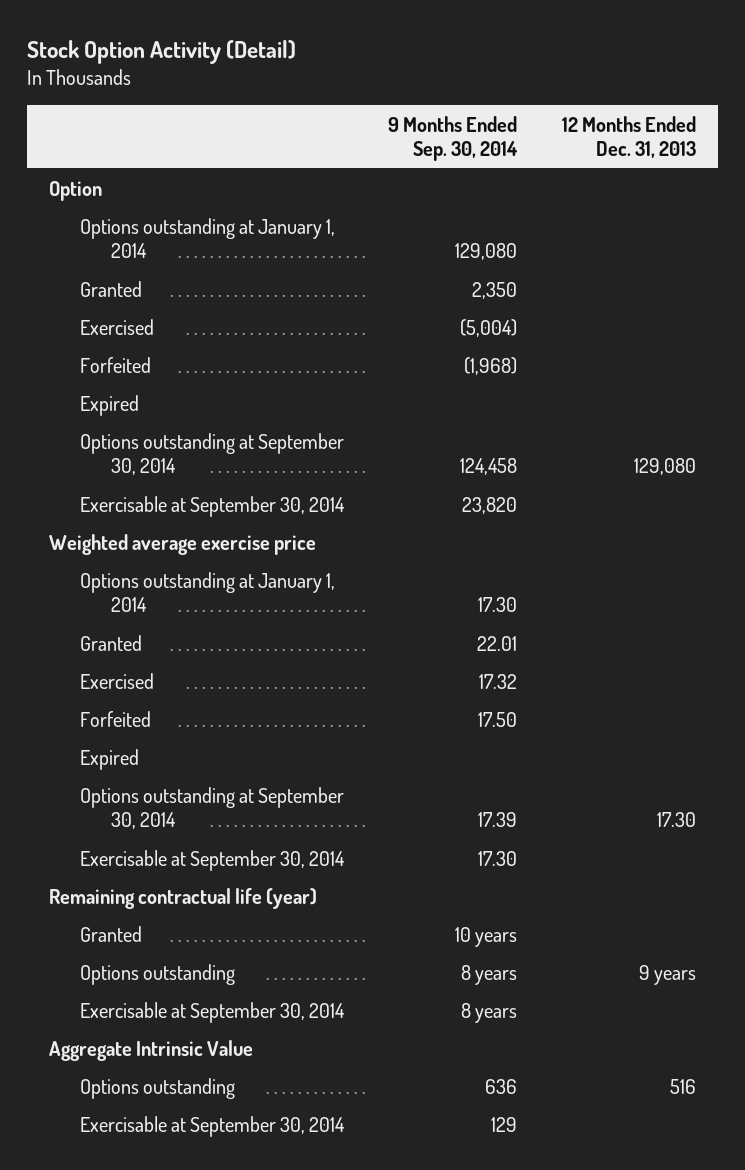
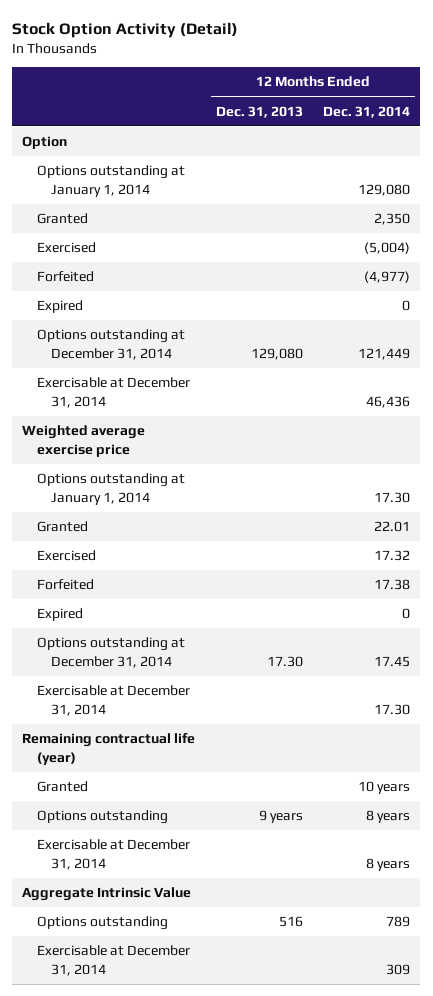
- | 9 Months Ended Sep. 30, 2014 | 12 Months Ended Dec. 31, 2013
+ | 12 Months Ended Dec. 31, 2013 | 12 Months Ended Dec. 31, 2014
- Options outstanding at September 30, 2014 | 124,458 | 129,080
- Exercisable at September 30, 2014 | 23,820 |
+ Options outstanding at December 31, 2014 | 129,080 | 121,449
+ Exercisable at December 31, 2014 | | 46,436
- Options outstanding at September 30, 2014 | 17.39 | 17.30
- Exercisable at September 30, 2014 | 17.30 |
+ Options outstanding at December 31, 2014 | 17.30 | 17.45
+ Exercisable at December 31, 2014 | | 17.30
- Exercisable at September 30, 2014 | 8 years |
+ Exercisable at December 31, 2014 | | 8 years
- Exercisable at September 30, 2014 | 129 |
+ Exercisable at December 31, 2014 | | 309

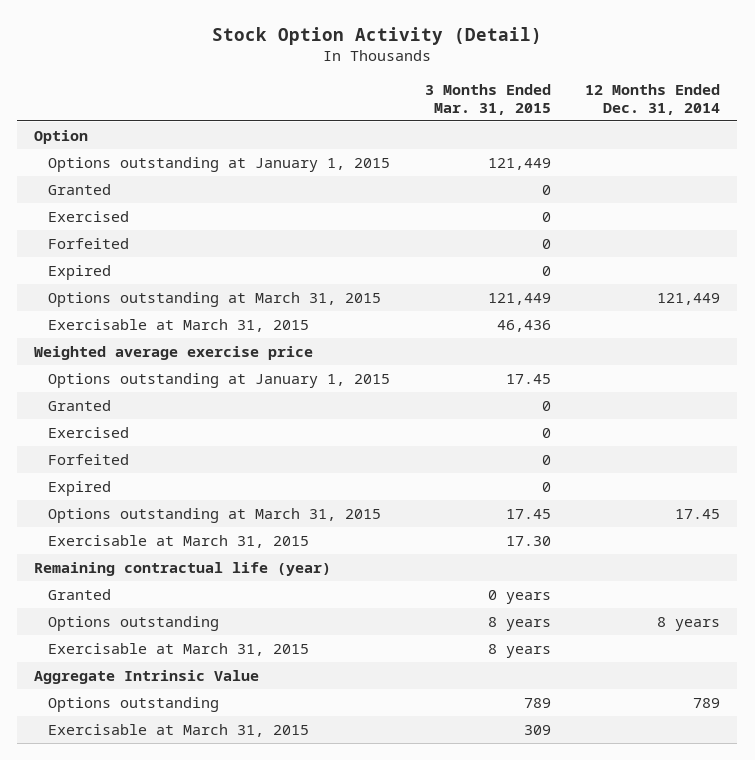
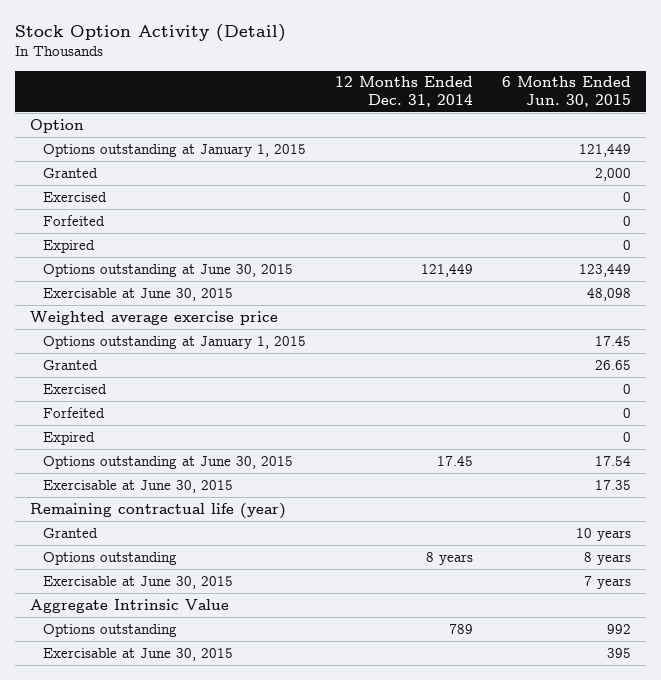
- | 3 Months Ended Mar. 31, 2015 | 12 Months Ended Dec. 31, 2014
+ | 12 Months Ended Dec. 31, 2014 | 6 Months Ended Jun. 30, 2015
- Options outstanding at March 31, 2015 | 121,449 | 121,449
- Exercisable at March 31, 2015 | 46,436 |
+ Options outstanding at June 30, 2015 | 121,449 | 123,449
+ Exercisable at June 30, 2015 | | 48,098
- Options outstanding at March 31, 2015 | 17.45 | 17.45
- Exercisable at March 31, 2015 | 17.30 |
+ Options outstanding at June 30, 2015 | 17.45 | 17.54
+ Exercisable at June 30, 2015 | | 17.35
- Exercisable at March 31, 2015 | 8 years |
+ Exercisable at June 30, 2015 | | 7 years
- Exercisable at March 31, 2015 | 309 |
+ Exercisable at June 30, 2015 | | 395

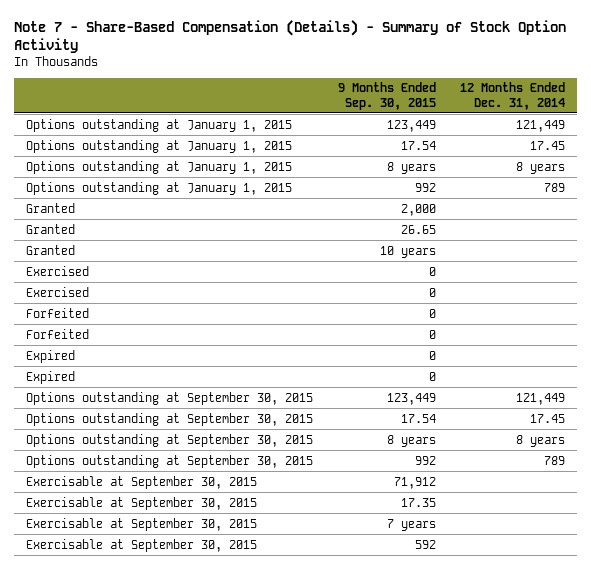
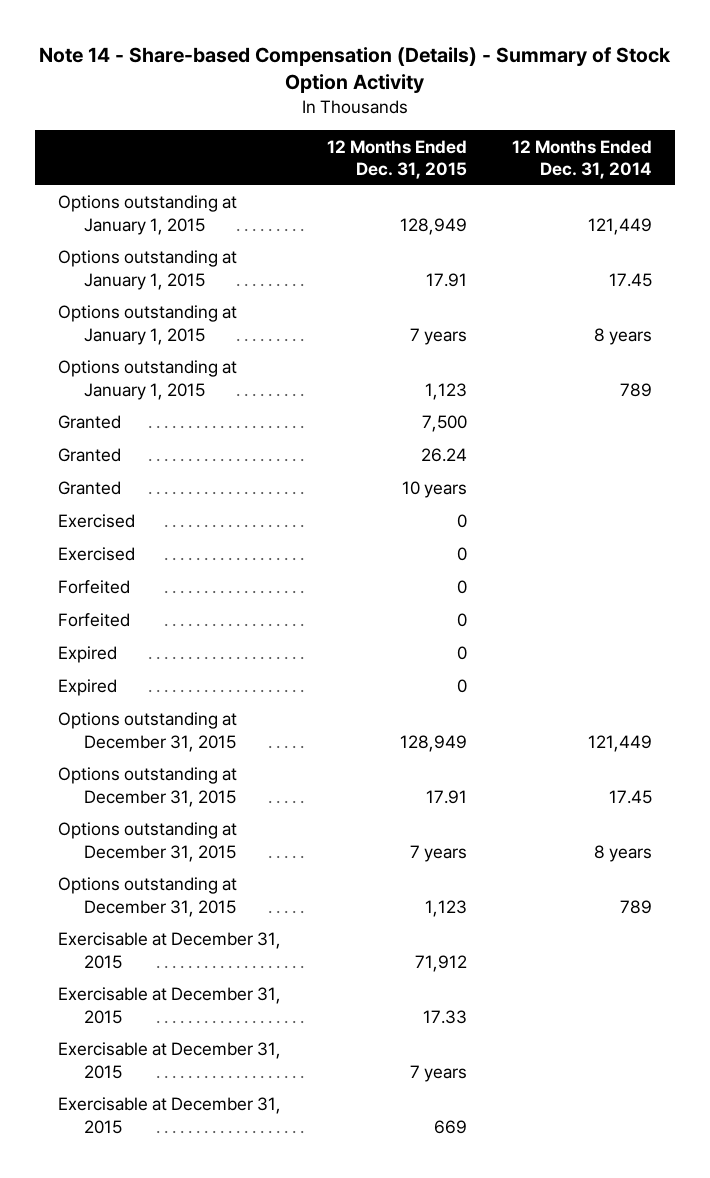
- Note 7 - Share-Based Compensation (Details) - Summary of Stock Option Activity
+ Note 14 - Share-based Compensation (Details) - Summary of Stock Option Activity
- | 9 Months Ended Sep. 30, 2015 | 12 Months Ended Dec. 31, 2014
+ | 12 Months Ended Dec. 31, 2015 | 12 Months Ended Dec. 31, 2014
- Options outstanding at September 30, 2015 | 123,449 | 121,449
- Options outstanding at September 30, 2015 | 17.54 | 17.45
- Options outstanding at September 30, 2015 | 8 years | 8 years
- Options outstanding at September 30, 2015 | 992 | 789
- Exercisable at September 30, 2015 | 71,912 |
- Exercisable at September 30, 2015 | 17.35 |
- Exercisable at September 30, 2015 | 7 years |
- Exercisable at September 30, 2015 | 592 |
+ Options outstanding at December 31, 2015 | 128,949 | 121,449
+ Options outstanding at December 31, 2015 | 17.91 | 17.45
+ Options outstanding at December 31, 2015 | 7 years | 8 years
+ Options outstanding at December 31, 2015 | 1,123 | 789
+ Exercisable at December 31, 2015 | 71,912 |
+ Exercisable at December 31, 2015 | 17.33 |
+ Exercisable at December 31, 2015 | 7 years |
+ Exercisable at December 31, 2015 | 669 |

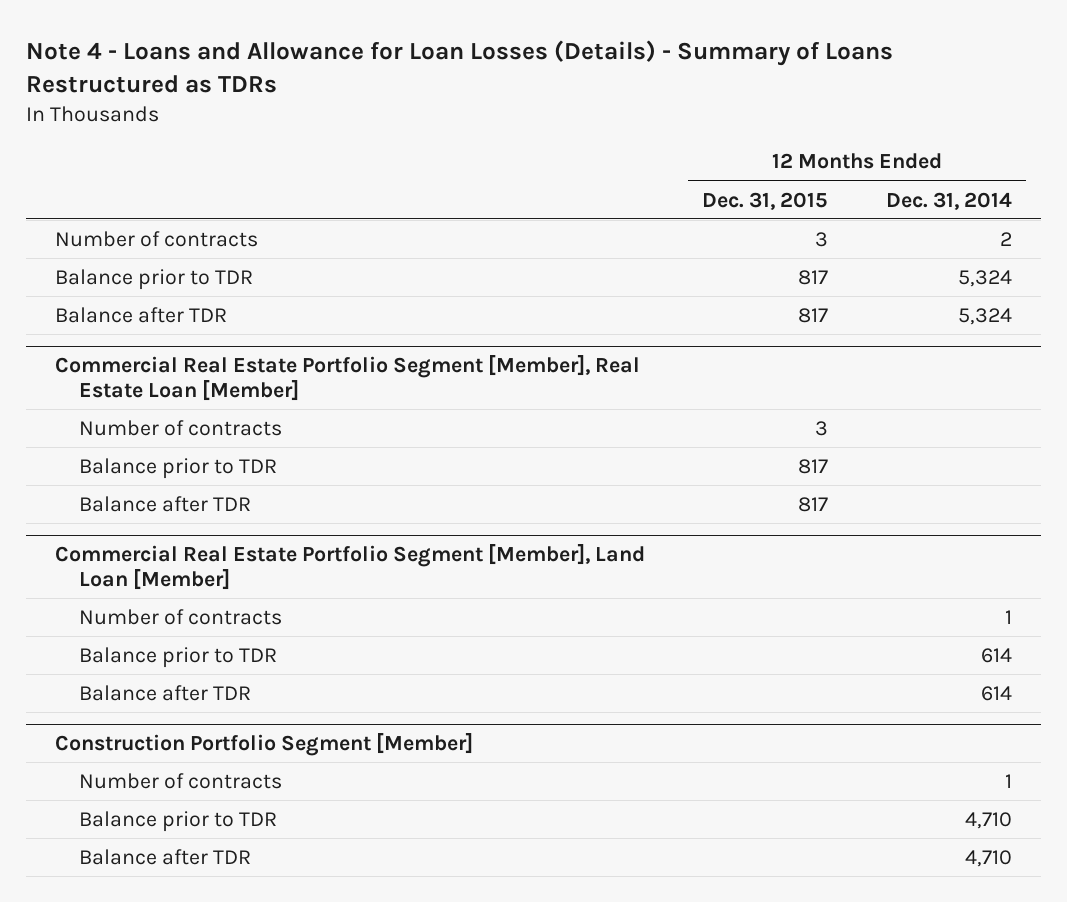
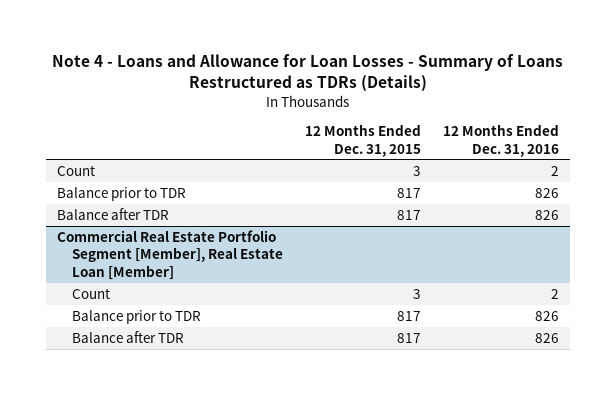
- Note 4 - Loans and Allowance for Loan Losses (Details) - Summary of Loans Restructured as TDRs
+ Note 4 - Loans and Allowance for Loan Losses - Summary of Loans Restructured as TDRs (Details)
- | 12 Months Ended Dec. 31, 2015 | 12 Months Ended Dec. 31, 2014
+ | 12 Months Ended Dec. 31, 2015 | 12 Months Ended Dec. 31, 2016
- Number of contracts | 3 | 2
+ Count | 3 | 2
@ Commercial Real Estate Portfolio Segment [Member], Real Estate Loan [Member]
- Number of contracts | 3 |
+ Count | 3 | 2
- Commercial Real Estate Portfolio Segment [Member], Land Loan [Member]
- Number of contracts | | 1
- Balance prior to TDR | | 614
- Balance after TDR | | 614
- Construction Portfolio Segment [Member]
- Number of contracts | | 1
- Balance prior to TDR | | 4,710
- Balance after TDR | | 4,710

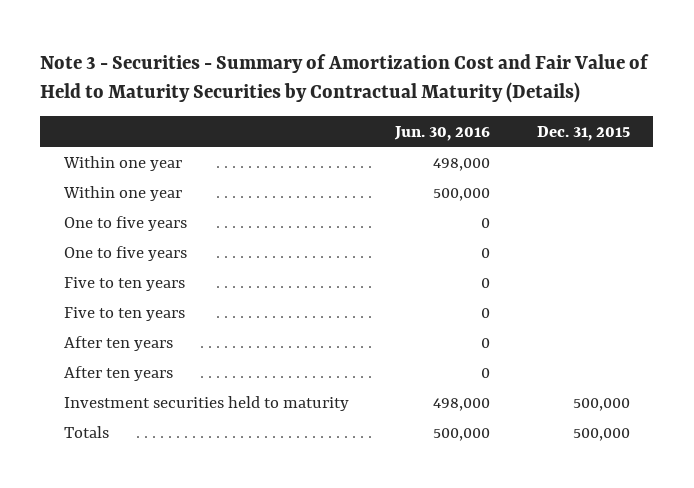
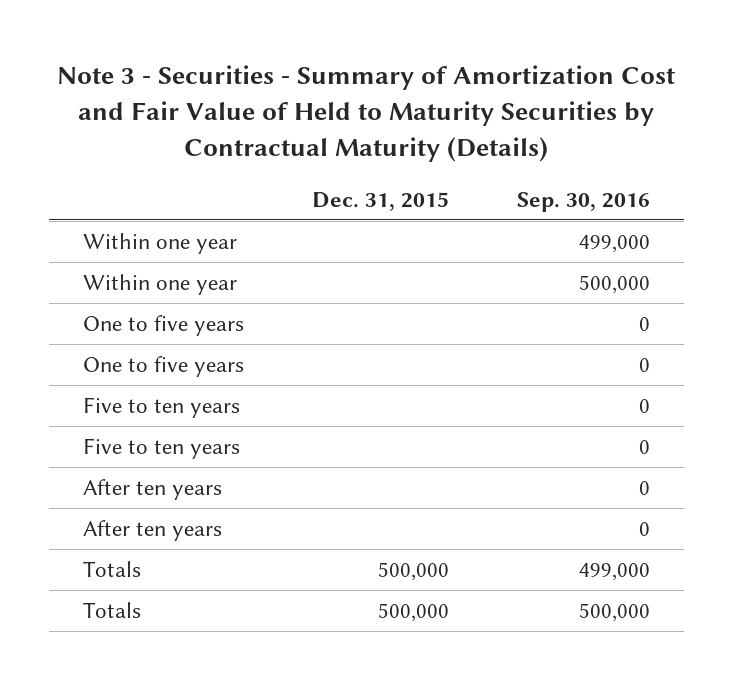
- | Jun. 30, 2016 | Dec. 31, 2015
+ | Dec. 31, 2015 | Sep. 30, 2016
- Investment securities held to maturity | 498,000 | 500,000
+ Totals | 500,000 | 500,000

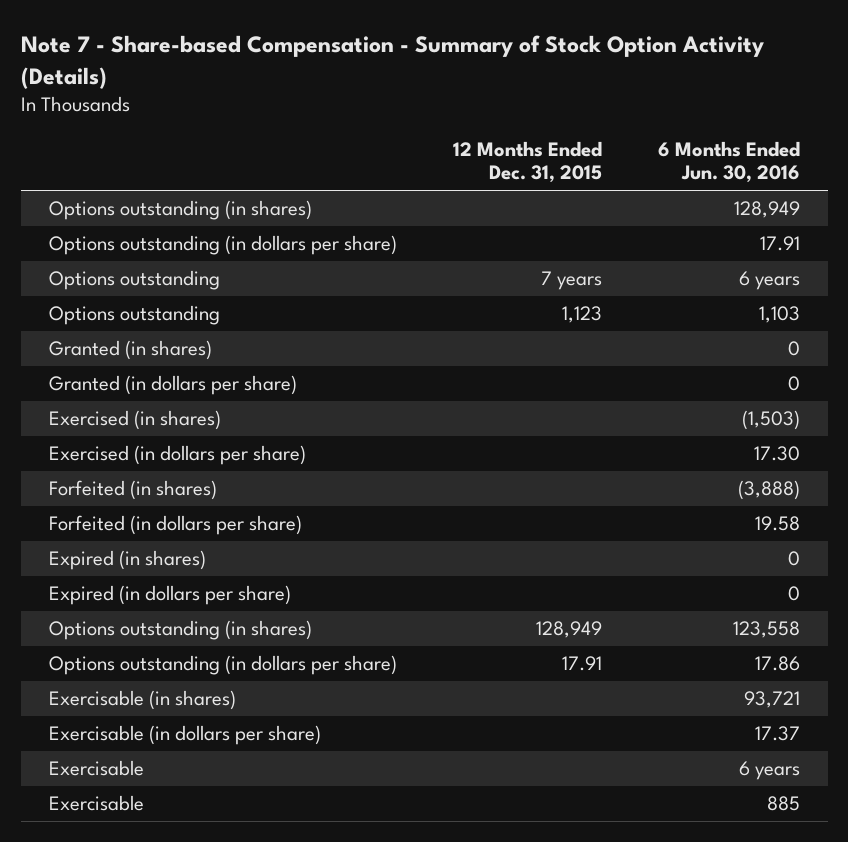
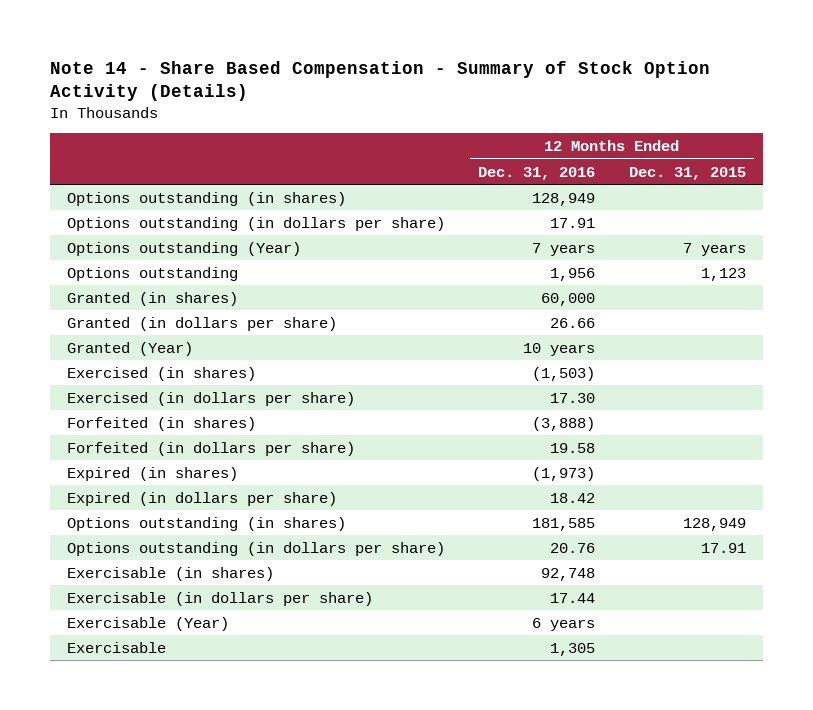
- Note 7 - Share-based Compensation - Summary of Stock Option Activity (Details)
+ Note 14 - Share Based Compensation - Summary of Stock Option Activity (Details)
- | 12 Months Ended Dec. 31, 2015 | 6 Months Ended Jun. 30, 2016
+ | 12 Months Ended Dec. 31, 2016 | 12 Months Ended Dec. 31, 2015
- Options outstanding | 7 years | 6 years
+ Options outstanding (Year) | 7 years | 7 years
+ Granted (Year) | 10 years |
- Exercisable | | 6 years
+ Exercisable (Year) | 6 years |

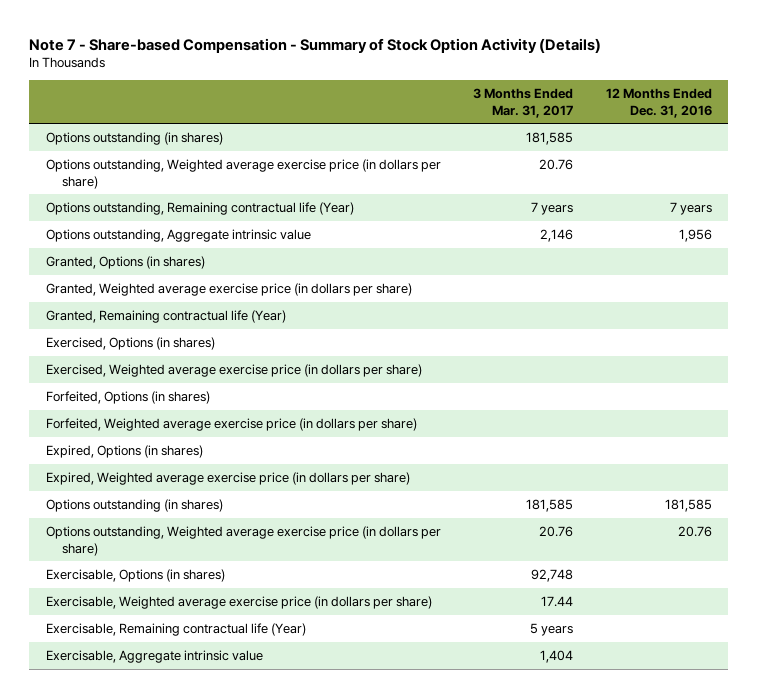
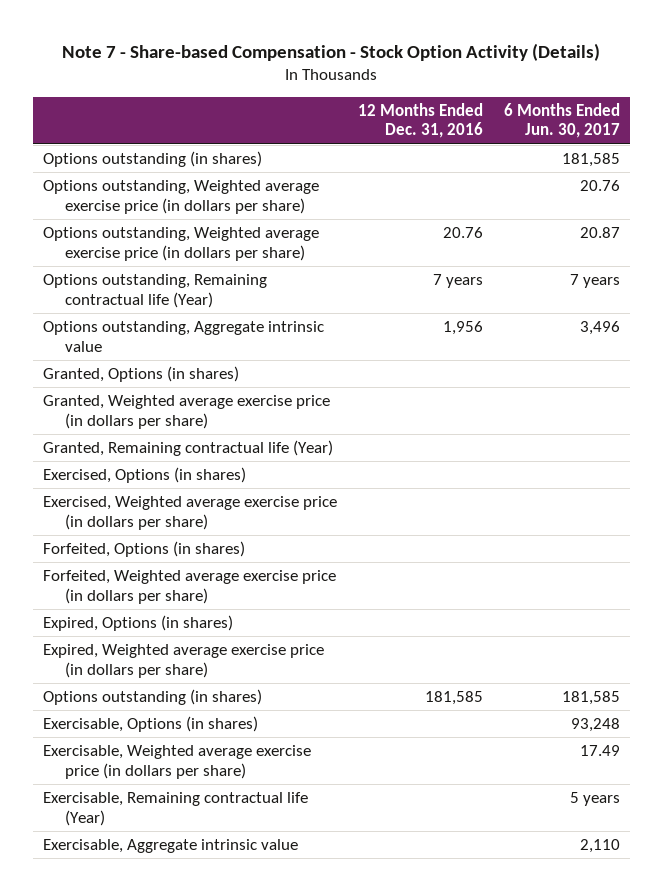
- Note 7 - Share-based Compensation - Summary of Stock Option Activity (Details)
+ Note 7 - Share-based Compensation - Stock Option Activity (Details)
- | 3 Months Ended Mar. 31, 2017 | 12 Months Ended Dec. 31, 2016
+ | 12 Months Ended Dec. 31, 2016 | 6 Months Ended Jun. 30, 2017
moved up: Options outstanding, Weighted average exercise price (in dollars per share) | 20.76 | 20.87

